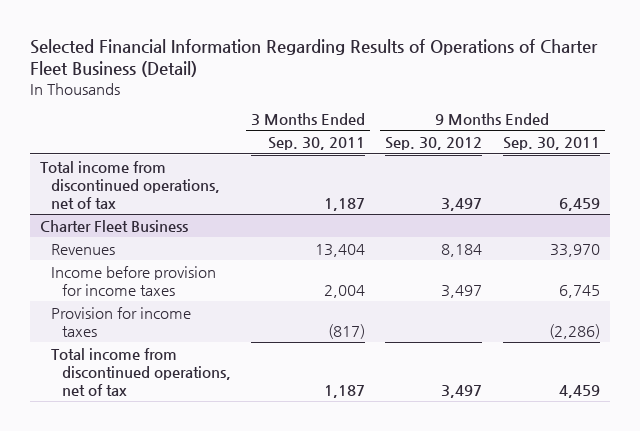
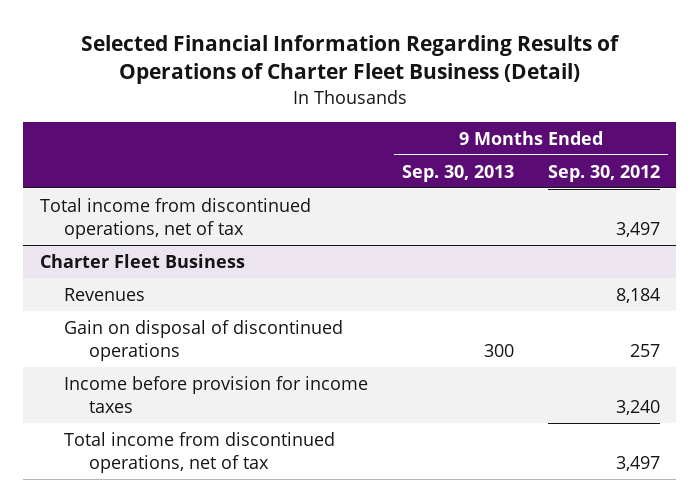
- | 3 Months Ended Sep. 30, 2011 | 9 Months Ended Sep. 30, 2012 | 9 Months Ended Sep. 30, 2011
+ | 9 Months Ended Sep. 30, 2013 | 9 Months Ended Sep. 30, 2012
@ Charter Fleet Business
- Income before provision for income taxes | 2,004 | 3,497 | 6,745
- Provision for income taxes | (817) | | (2,286)
+ Gain on disposal of discontinued operations | 300 | 257
+ Income before provision for income taxes | | 3,240

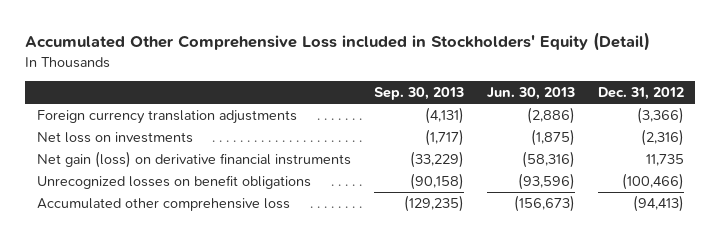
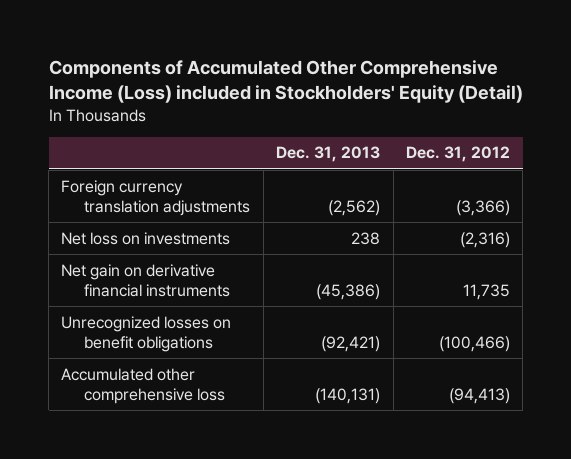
- Accumulated Other Comprehensive Loss included in Stockholders' Equity (Detail)
+ Components of Accumulated Other Comprehensive Income (Loss) included in Stockholders' Equity (Detail)
- | Sep. 30, 2013 | Jun. 30, 2013 | Dec. 31, 2012
+ | Dec. 31, 2013 | Dec. 31, 2012
- Net gain (loss) on derivative financial instruments | (33,229) | (58,316) | 11,735
+ Net gain on derivative financial instruments | (45,386) | 11,735

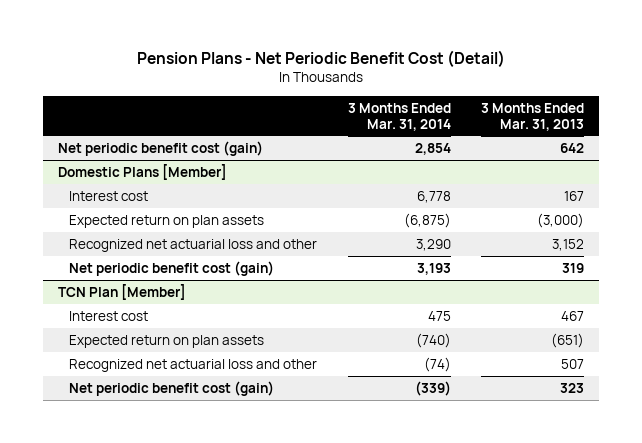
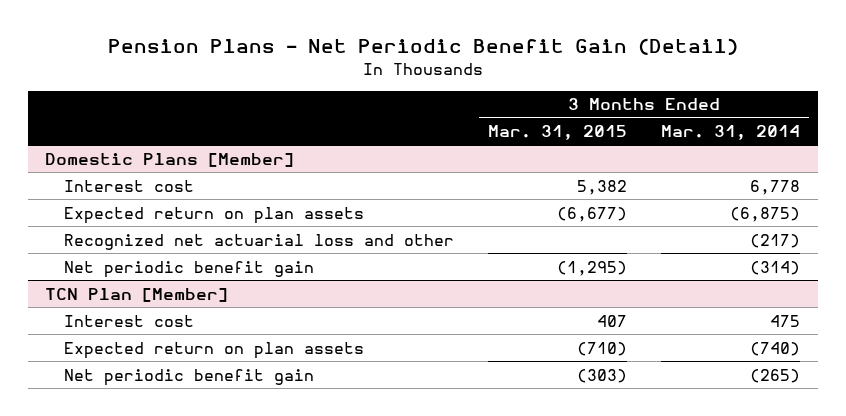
- Pension Plans - Net Periodic Benefit Cost (Detail)
+ Pension Plans - Net Periodic Benefit Gain (Detail)
- | 3 Months Ended Mar. 31, 2014 | 3 Months Ended Mar. 31, 2013
+ | 3 Months Ended Mar. 31, 2015 | 3 Months Ended Mar. 31, 2014
- Net periodic benefit cost (gain) | 2,854 | 642
@ Domestic Plans [Member]
- Recognized net actuarial loss and other | 3,290 | 3,152
- Net periodic benefit cost (gain) | 3,193 | 319
+ Recognized net actuarial loss and other | | (217)
+ Net periodic benefit gain | (1,295) | (314)
@ TCN Plan [Member]
- Recognized net actuarial loss and other | (74) | 507
- Net periodic benefit cost (gain) | (339) | 323
+ Net periodic benefit gain | (303) | (265)

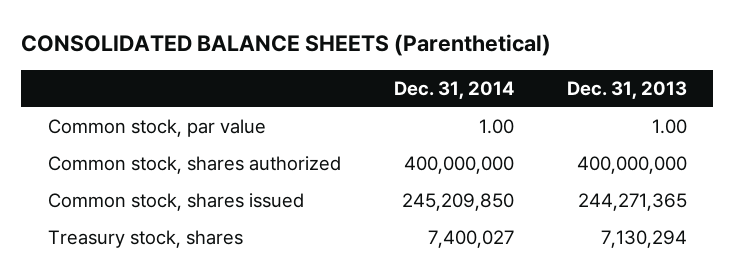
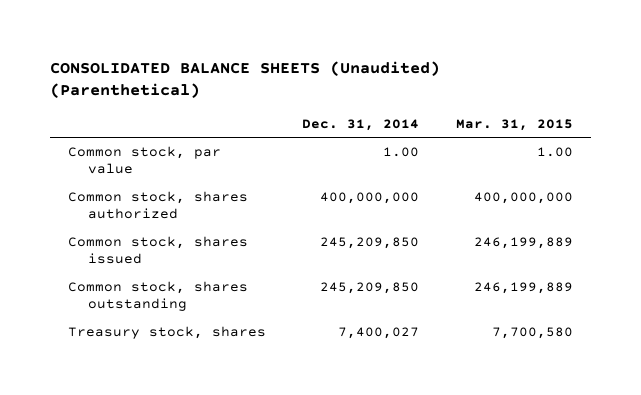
- CONSOLIDATED BALANCE SHEETS (Parenthetical)
+ CONSOLIDATED BALANCE SHEETS (Unaudited) (Parenthetical)
- | Dec. 31, 2014 | Dec. 31, 2013
+ | Dec. 31, 2014 | Mar. 31, 2015
+ Common stock, shares outstanding | 245,209,850 | 246,199,889

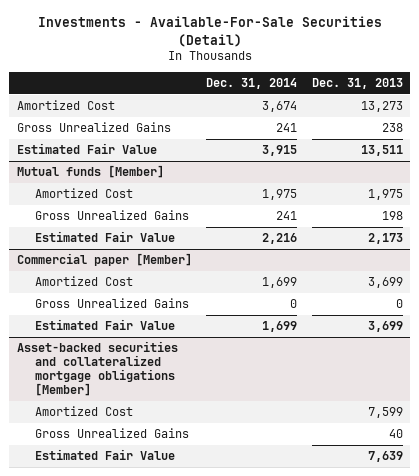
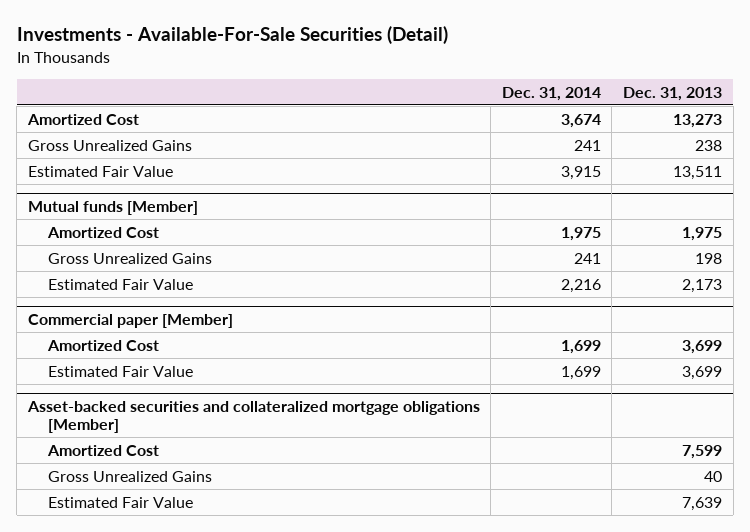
@ Commercial paper [Member]
- Gross Unrealized Gains | 0 | 0

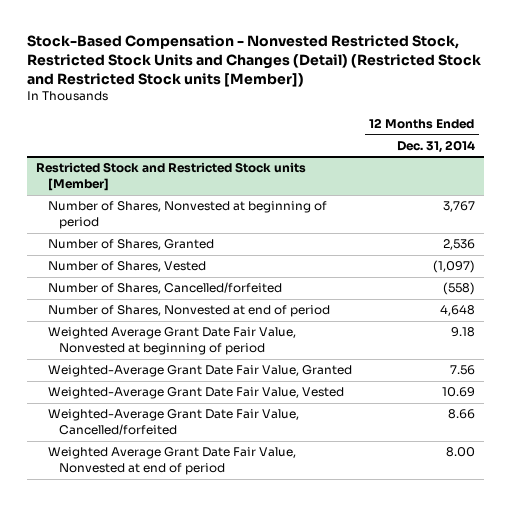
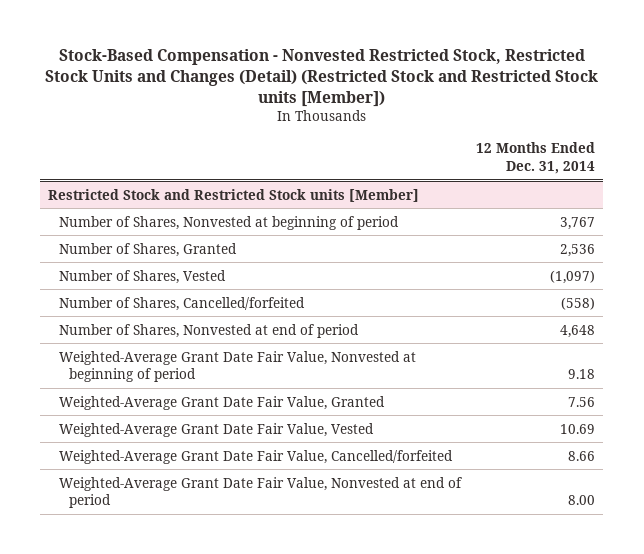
@ Restricted Stock and Restricted Stock units [Member]
- Weighted Average Grant Date Fair Value, Nonvested at beginning of period | 9.18
+ Weighted-Average Grant Date Fair Value, Nonvested at beginning of period | 9.18
- Weighted Average Grant Date Fair Value, Nonvested at end of period | 8.00
+ Weighted-Average Grant Date Fair Value, Nonvested at end of period | 8.00

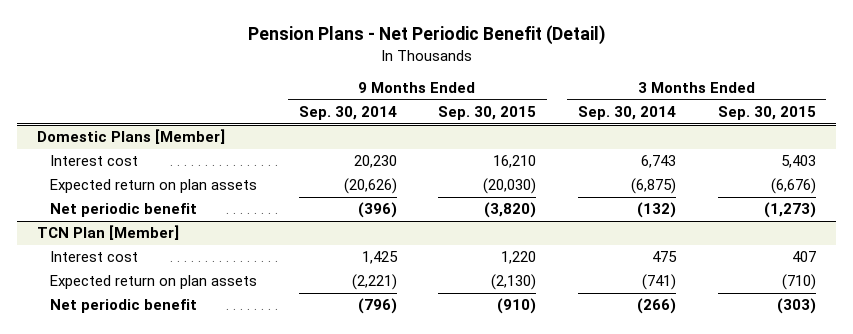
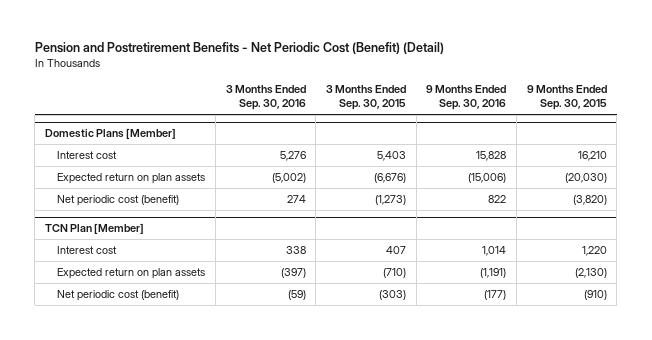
- Pension Plans - Net Periodic Benefit (Detail)
+ Pension and Postretirement Benefits - Net Periodic Cost (Benefit) (Detail)
- | 9 Months Ended Sep. 30, 2014 | 9 Months Ended Sep. 30, 2015 | 3 Months Ended Sep. 30, 2014 | 3 Months Ended Sep. 30, 2015
+ | 3 Months Ended Sep. 30, 2016 | 3 Months Ended Sep. 30, 2015 | 9 Months Ended Sep. 30, 2016 | 9 Months Ended Sep. 30, 2015
@ Domestic Plans [Member]
- Net periodic benefit | (396) | (3,820) | (132) | (1,273)
+ Net periodic cost (benefit) | 274 | (1,273) | 822 | (3,820)
@ TCN Plan [Member]
- Net periodic benefit | (796) | (910) | (266) | (303)
+ Net periodic cost (benefit) | (59) | (303) | (177) | (910)

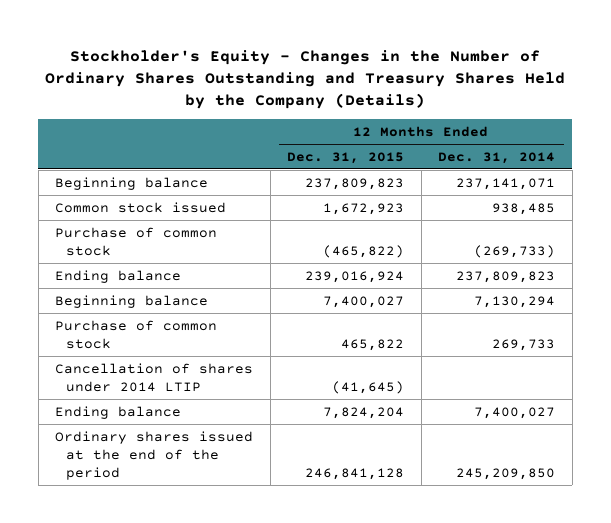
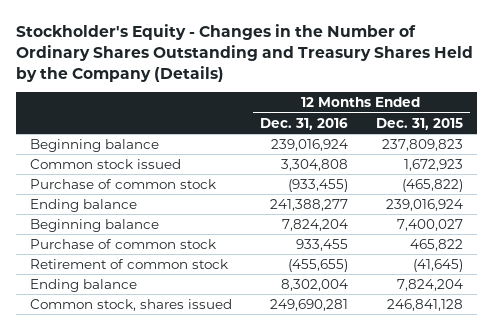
- | 12 Months Ended Dec. 31, 2015 | 12 Months Ended Dec. 31, 2014
+ | 12 Months Ended Dec. 31, 2016 | 12 Months Ended Dec. 31, 2015
- Cancellation of shares under 2014 LTIP | (41,645) |
+ Retirement of common stock | (455,655) | (41,645)
- Ordinary shares issued at the end of the period | 246,841,128 | 245,209,850
+ Common stock, shares issued | 249,690,281 | 246,841,128

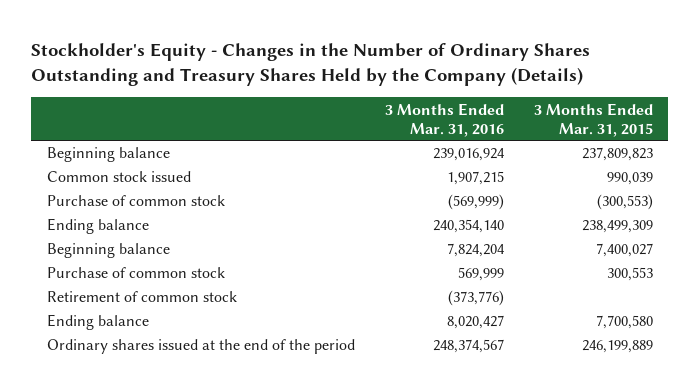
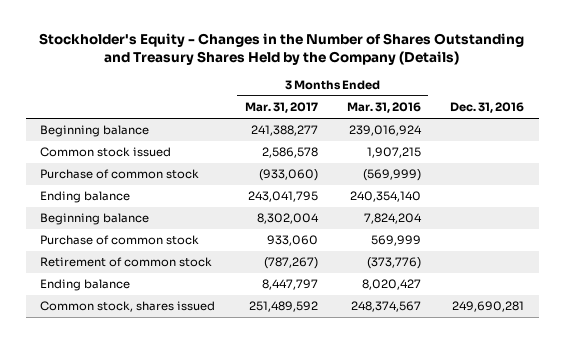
- Stockholder's Equity - Changes in the Number of Ordinary Shares Outstanding and Treasury Shares Held by the Company (Details)
+ Stockholder's Equity - Changes in the Number of Shares Outstanding and Treasury Shares Held by the Company (Details)
- | 3 Months Ended Mar. 31, 2016 | 3 Months Ended Mar. 31, 2015
+ | 3 Months Ended Mar. 31, 2017 | 3 Months Ended Mar. 31, 2016 | Dec. 31, 2016
- Ordinary shares issued at the end of the period | 248,374,567 | 246,199,889
+ Common stock, shares issued | 251,489,592 | 248,374,567 | 249,690,281

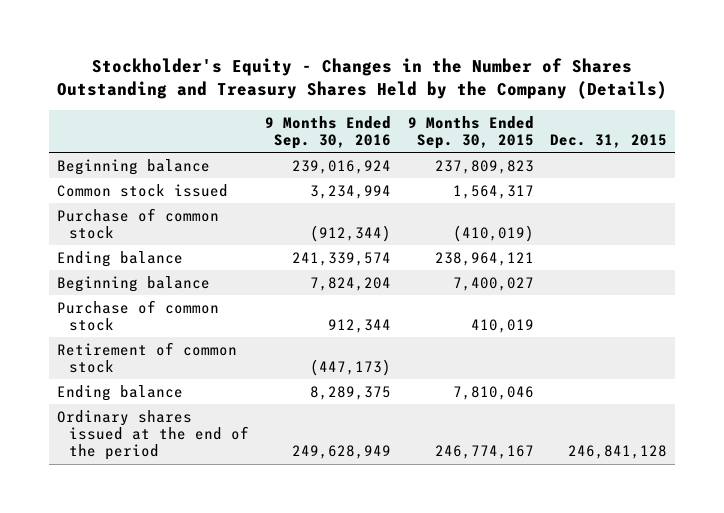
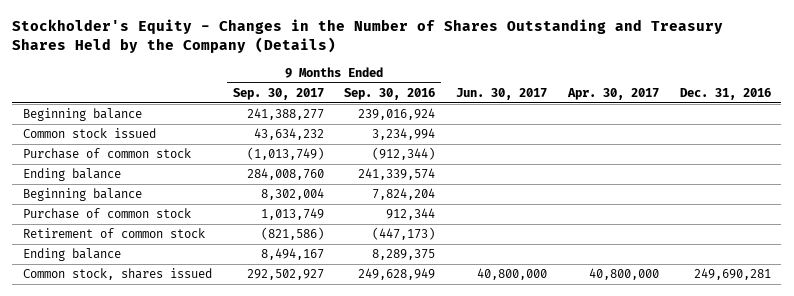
- | 9 Months Ended Sep. 30, 2016 | 9 Months Ended Sep. 30, 2015 | Dec. 31, 2015
+ | 9 Months Ended Sep. 30, 2017 | 9 Months Ended Sep. 30, 2016 | Jun. 30, 2017 | Apr. 30, 2017 | Dec. 31, 2016
- Ordinary shares issued at the end of the period | 249,628,949 | 246,774,167 | 246,841,128
+ Common stock, shares issued | 292,502,927 | 249,628,949 | 40,800,000 | 40,800,000 | 249,690,281

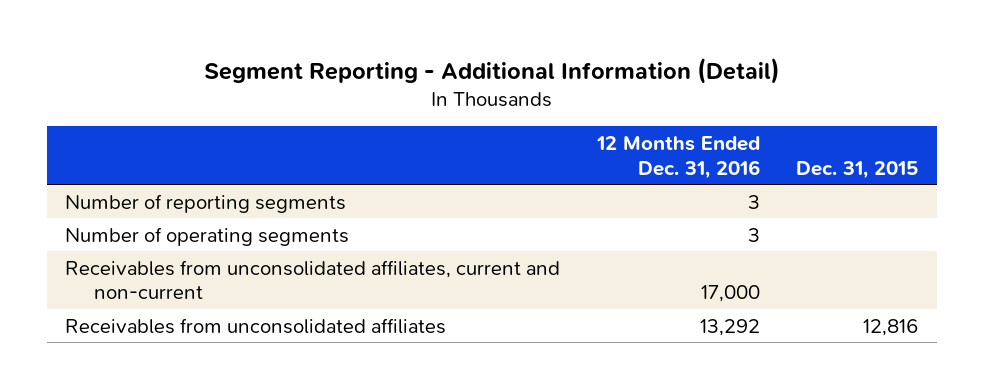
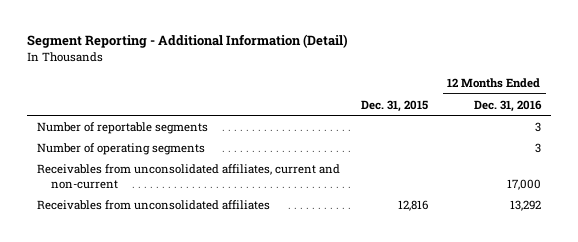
- | 12 Months Ended Dec. 31, 2016 | Dec. 31, 2015
+ | Dec. 31, 2015 | 12 Months Ended Dec. 31, 2016
- Number of reporting segments | 3 |
+ Number of reportable segments | | 3

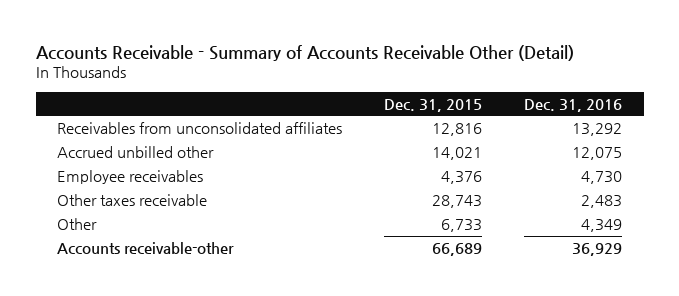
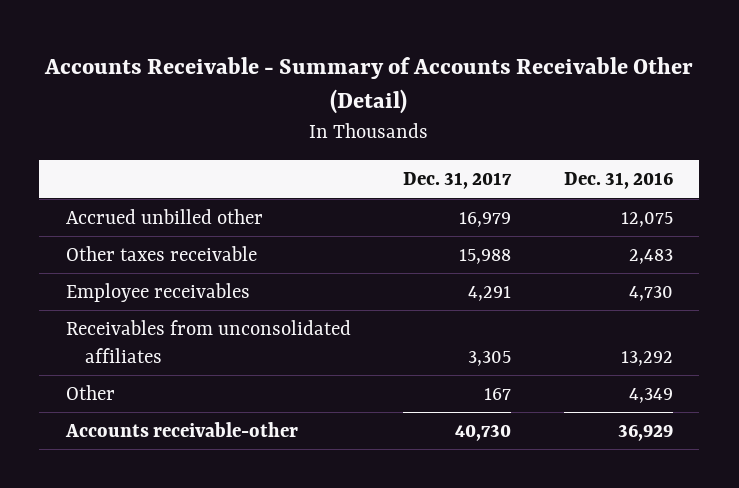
- | Dec. 31, 2015 | Dec. 31, 2016
+ | Dec. 31, 2017 | Dec. 31, 2016
moved down: Employee receivables | 4,291 | 4,730
moved down: Receivables from unconsolidated affiliates | 3,305 | 13,292

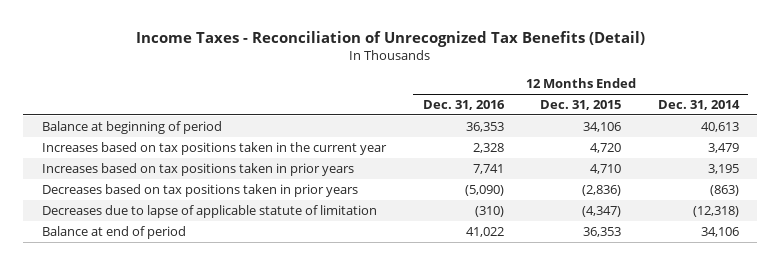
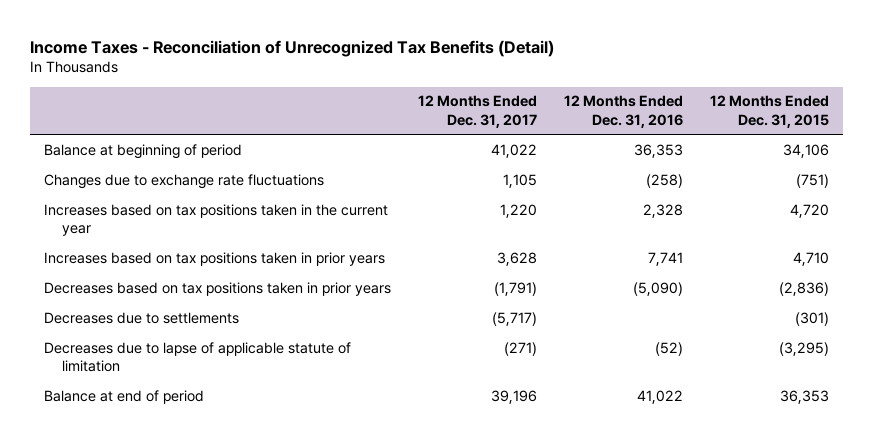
- | 12 Months Ended Dec. 31, 2016 | 12 Months Ended Dec. 31, 2015 | 12 Months Ended Dec. 31, 2014
+ | 12 Months Ended Dec. 31, 2017 | 12 Months Ended Dec. 31, 2016 | 12 Months Ended Dec. 31, 2015
+ Changes due to exchange rate fluctuations | 1,105 | (258) | (751)
- Decreases due to lapse of applicable statute of limitation | (310) | (4,347) | (12,318)
+ Decreases due to settlements | (5,717) | | (301)
+ Decreases due to lapse of applicable statute of limitation | (271) | (52) | (3,295)

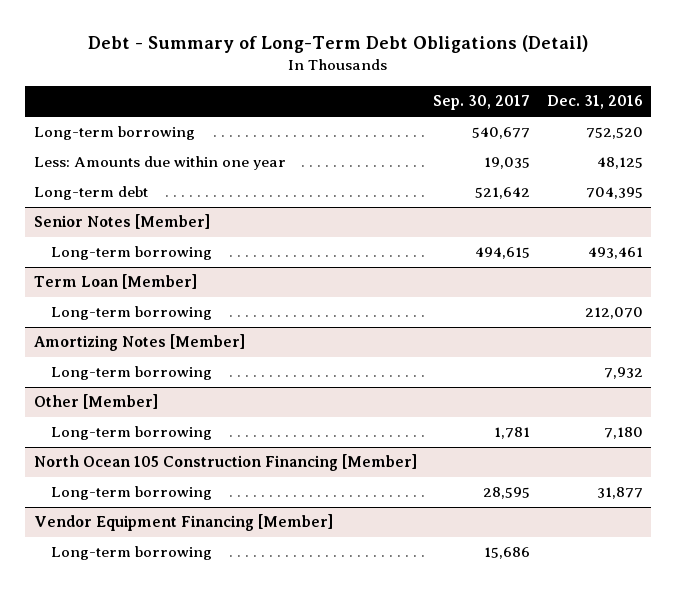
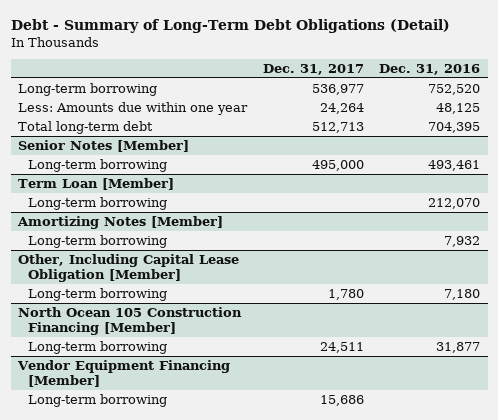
- | Sep. 30, 2017 | Dec. 31, 2016
+ | Dec. 31, 2017 | Dec. 31, 2016
- Long-term debt | 521,642 | 704,395
+ Total long-term debt | 512,713 | 704,395
- Other [Member]
+ Other, Including Capital Lease Obligation [Member]

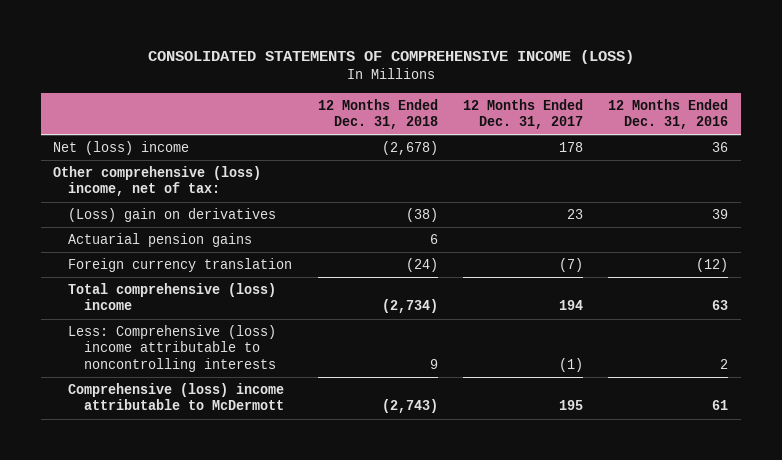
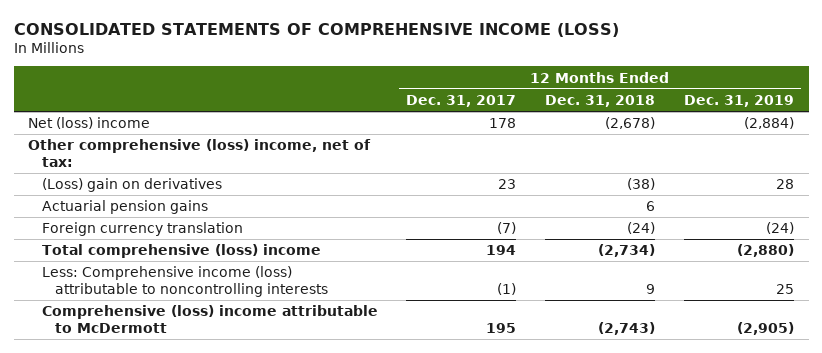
- | 12 Months Ended Dec. 31, 2018 | 12 Months Ended Dec. 31, 2017 | 12 Months Ended Dec. 31, 2016
+ | 12 Months Ended Dec. 31, 2017 | 12 Months Ended Dec. 31, 2018 | 12 Months Ended Dec. 31, 2019
- Less: Comprehensive (loss) income attributable to noncontrolling interests | 9 | (1) | 2
+ Less: Comprehensive income (loss) attributable to noncontrolling interests | (1) | 9 | 25

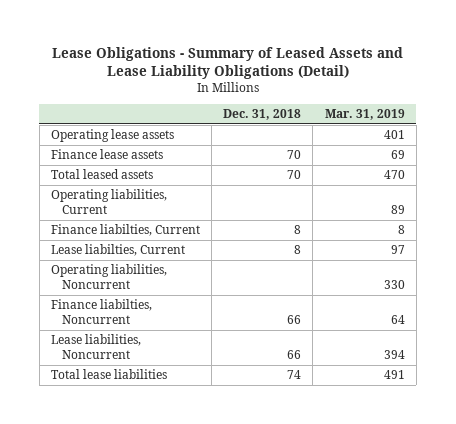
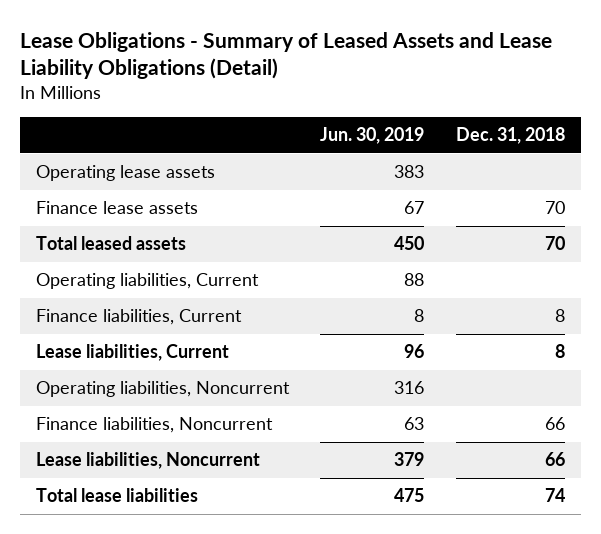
- | Dec. 31, 2018 | Mar. 31, 2019
+ | Jun. 30, 2019 | Dec. 31, 2018
- Finance liabilties, Current | 8 | 8
- Lease liabilties, Current | 8 | 97
+ Finance liabilities, Current | 8 | 8
+ Lease liabilities, Current | 96 | 8
- Finance liabilties, Noncurrent | 66 | 64
+ Finance liabilities, Noncurrent | 63 | 66

